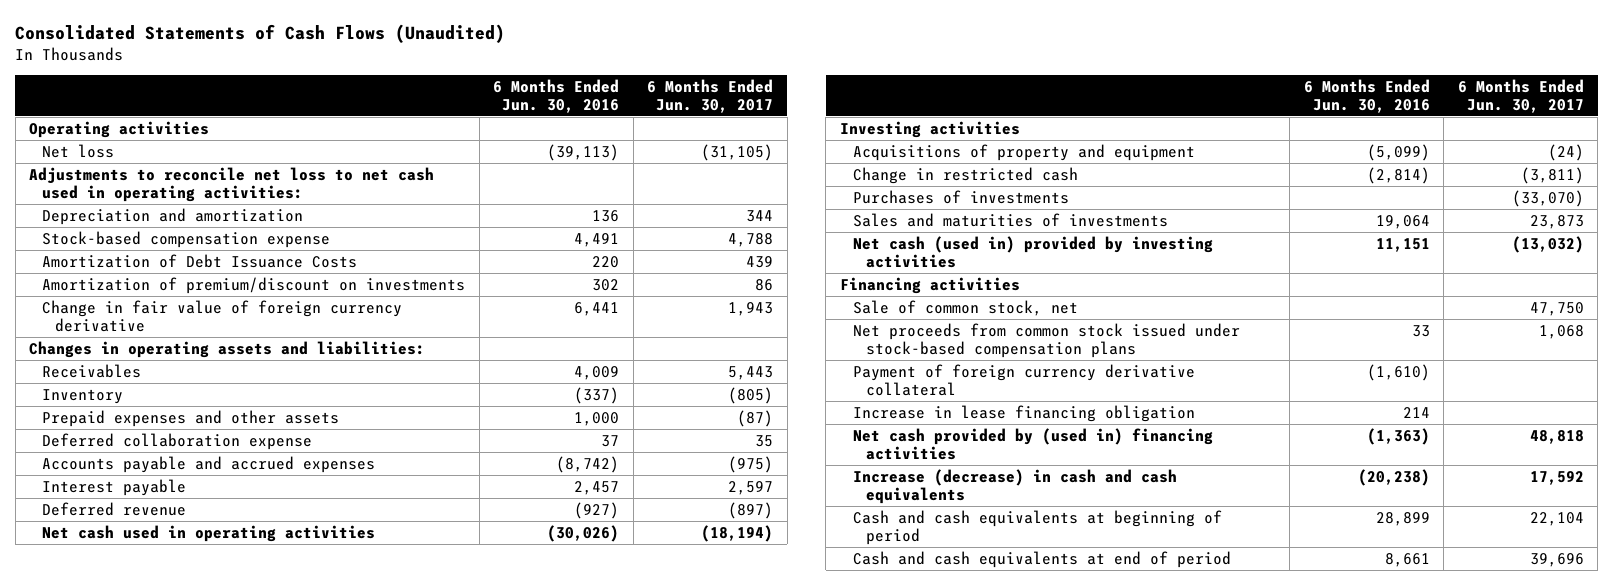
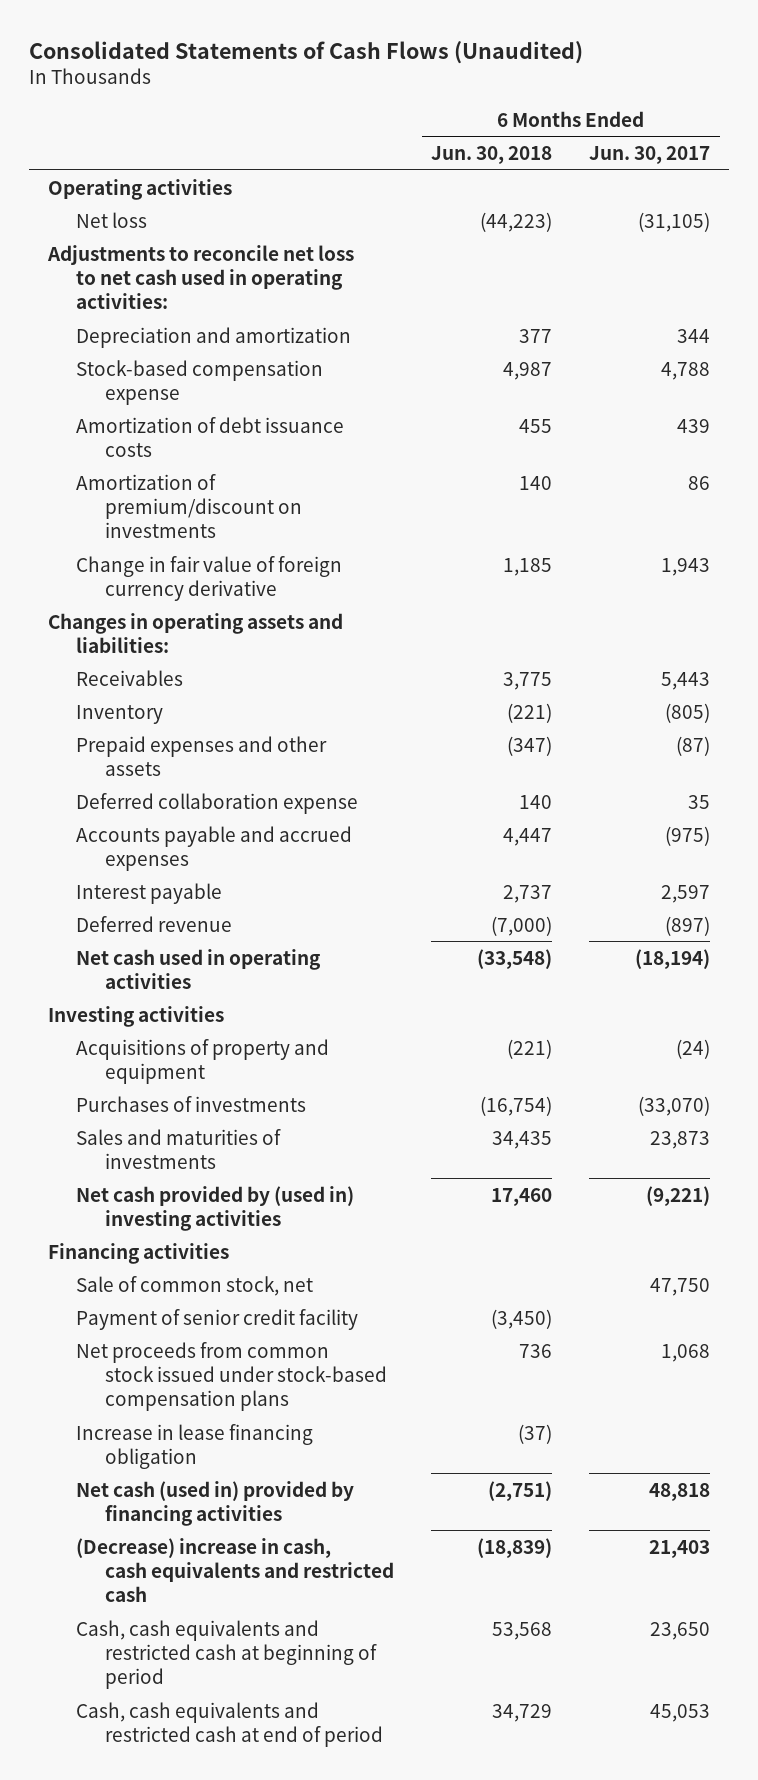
- | 6 Months Ended Jun. 30, 2016 | 6 Months Ended Jun. 30, 2017
+ | 6 Months Ended Jun. 30, 2018 | 6 Months Ended Jun. 30, 2017
- Amortization of Debt Issuance Costs | 220 | 439
+ Amortization of debt issuance costs | 455 | 439
- Change in restricted cash | (2,814) | (3,811)
- Net cash (used in) provided by investing activities | 11,151 | (13,032)
+ Net cash provided by (used in) investing activities | 17,460 | (9,221)
+ Payment of senior credit facility | (3,450) |
- Payment of foreign currency derivative collateral | (1,610) |
- Net cash provided by (used in) financing activities | (1,363) | 48,818
- Increase (decrease) in cash and cash equivalents | (20,238) | 17,592
- Cash and cash equivalents at beginning of period | 28,899 | 22,104
- Cash and cash equivalents at end of period | 8,661 | 39,696
+ Net cash (used in) provided by financing activities | (2,751) | 48,818
+ (Decrease) increase in cash, cash equivalents and restricted cash | (18,839) | 21,403
+ Cash, cash equivalents and restricted cash at beginning of period | 53,568 | 23,650
+ Cash, cash equivalents and restricted cash at end of period | 34,729 | 45,053

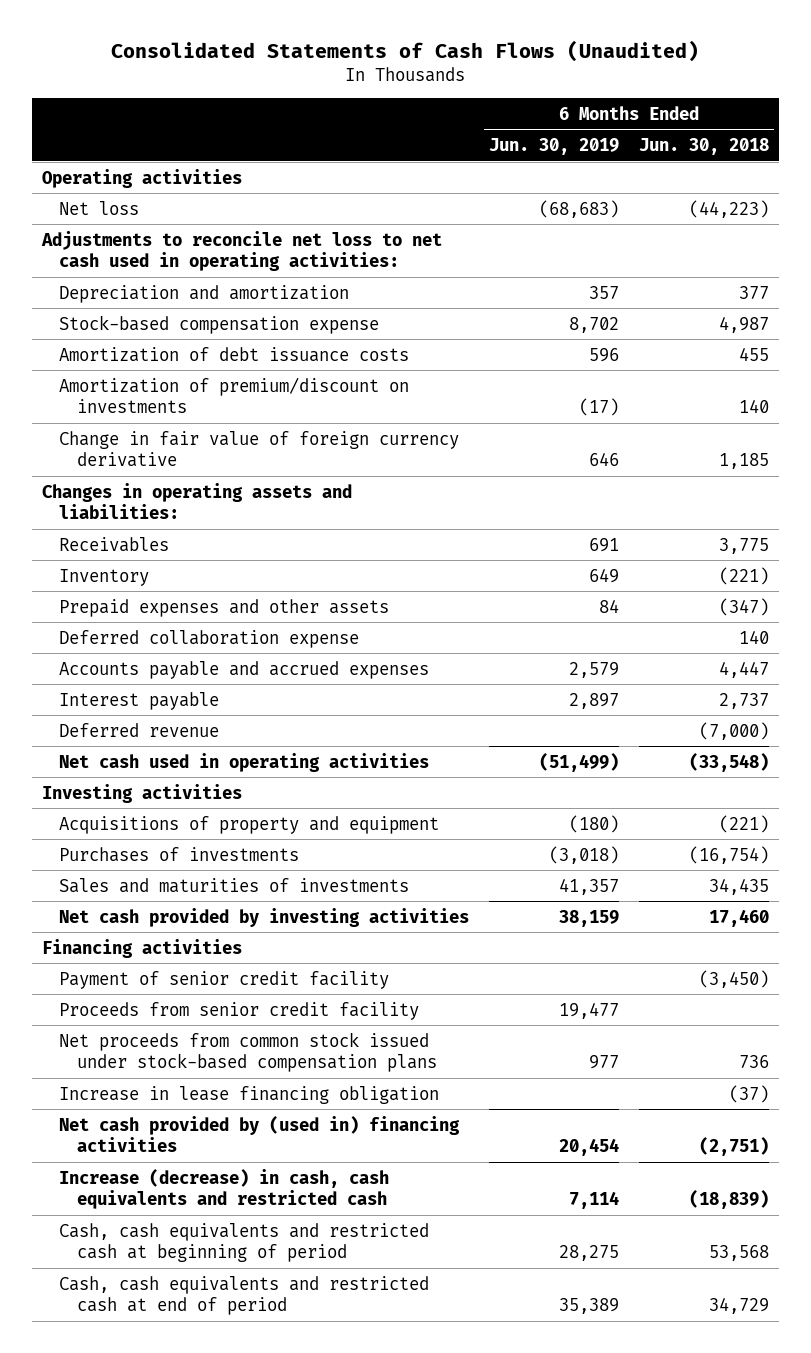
- | 6 Months Ended Jun. 30, 2018 | 6 Months Ended Jun. 30, 2017
+ | 6 Months Ended Jun. 30, 2019 | 6 Months Ended Jun. 30, 2018
- Net cash provided by (used in) investing activities | 17,460 | (9,221)
+ Net cash provided by investing activities | 38,159 | 17,460
- Sale of common stock, net | | 47,750
+ Proceeds from senior credit facility | 19,477 |
- Net cash (used in) provided by financing activities | (2,751) | 48,818
- (Decrease) increase in cash, cash equivalents and restricted cash | (18,839) | 21,403
+ Net cash provided by (used in) financing activities | 20,454 | (2,751)
+ Increase (decrease) in cash, cash equivalents and restricted cash | 7,114 | (18,839)

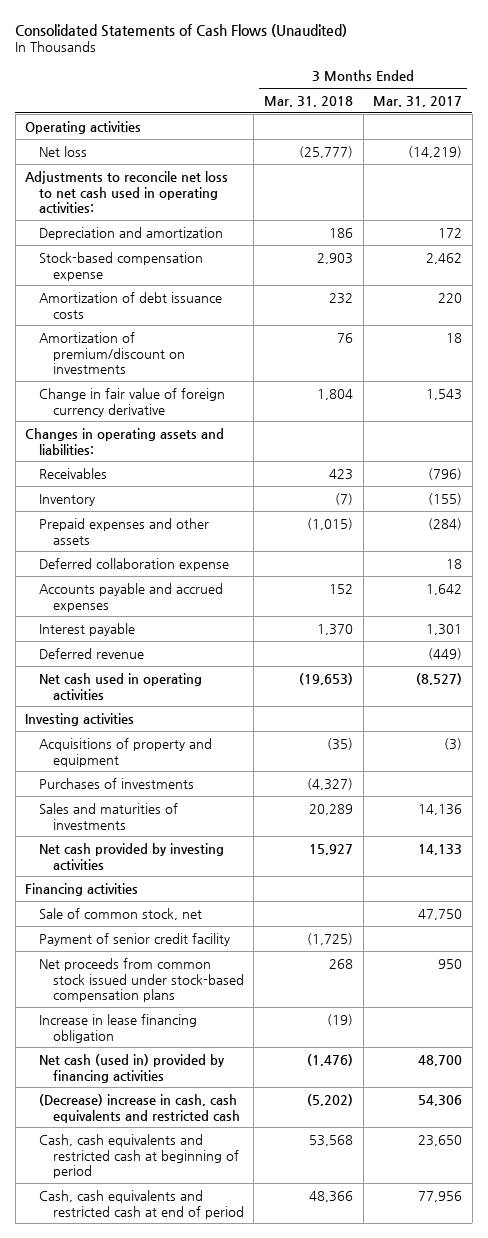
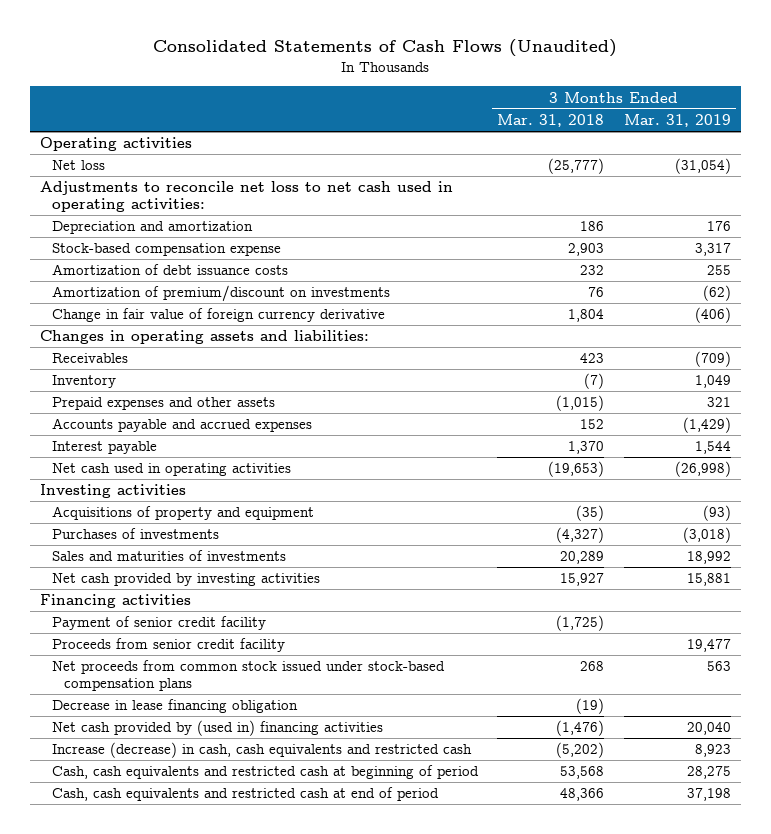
- | 3 Months Ended Mar. 31, 2018 | 3 Months Ended Mar. 31, 2017
+ | 3 Months Ended Mar. 31, 2018 | 3 Months Ended Mar. 31, 2019
- Deferred collaboration expense | | 18
- Deferred revenue | | (449)
- Sale of common stock, net | | 47,750
+ Proceeds from senior credit facility | | 19,477
- Increase in lease financing obligation | (19) |
- Net cash (used in) provided by financing activities | (1,476) | 48,700
- (Decrease) increase in cash, cash equivalents and restricted cash | (5,202) | 54,306
+ Decrease in lease financing obligation | (19) |
+ Net cash provided by (used in) financing activities | (1,476) | 20,040
+ Increase (decrease) in cash, cash equivalents and restricted cash | (5,202) | 8,923

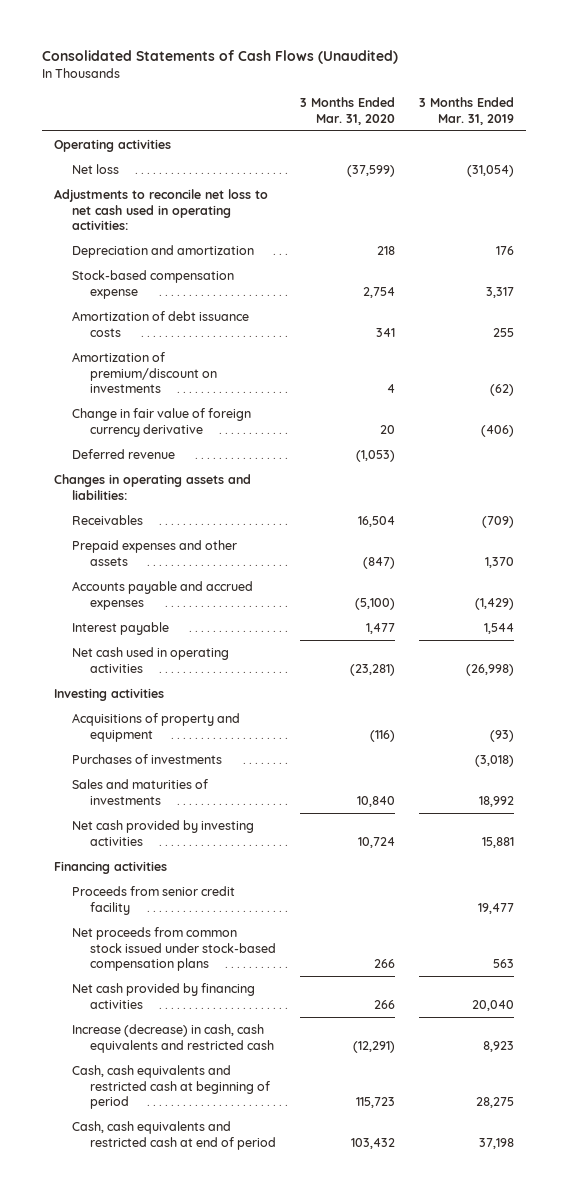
- | 3 Months Ended Mar. 31, 2018 | 3 Months Ended Mar. 31, 2019
+ | 3 Months Ended Mar. 31, 2020 | 3 Months Ended Mar. 31, 2019
+ Deferred revenue | (1,053) |
- Inventory | (7) | 1,049
- Prepaid expenses and other assets | (1,015) | 321
+ Prepaid expenses and other assets | (847) | 1,370
- Payment of senior credit facility | (1,725) |
- Decrease in lease financing obligation | (19) |
- Net cash provided by (used in) financing activities | (1,476) | 20,040
+ Net cash provided by financing activities | 266 | 20,040

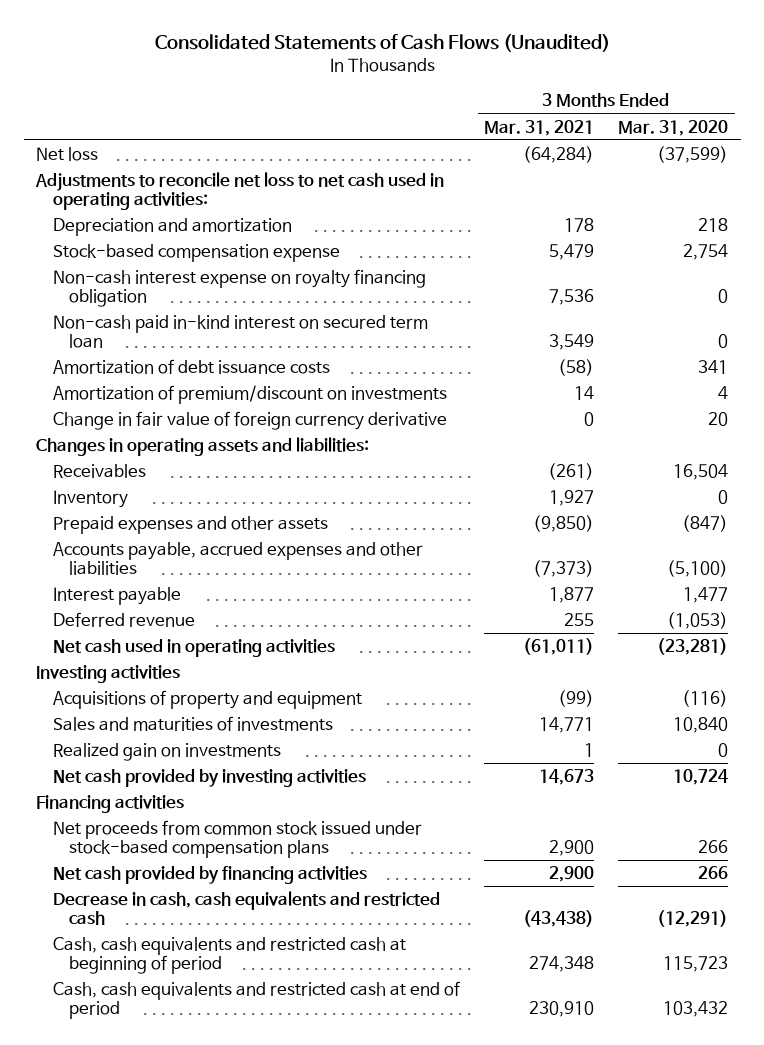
- | 3 Months Ended Mar. 31, 2020 | 3 Months Ended Mar. 31, 2019
+ | 3 Months Ended Mar. 31, 2021 | 3 Months Ended Mar. 31, 2020
- Operating activities
+ Non-cash interest expense on royalty financing obligation | 7,536 | 0
+ Non-cash paid in-kind interest on secured term loan | 3,549 | 0
+ Inventory | 1,927 | 0
- Accounts payable and accrued expenses | (5,100) | (1,429)
+ Accounts payable, accrued expenses and other liabilities | (7,373) | (5,100)
moved down: Deferred revenue | 255 | (1,053)
- Purchases of investments | | (3,018)
+ Realized gain on investments | 1 | 0
- Proceeds from senior credit facility | | 19,477
- Increase (decrease) in cash, cash equivalents and restricted cash | (12,291) | 8,923
+ Decrease in cash, cash equivalents and restricted cash | (43,438) | (12,291)

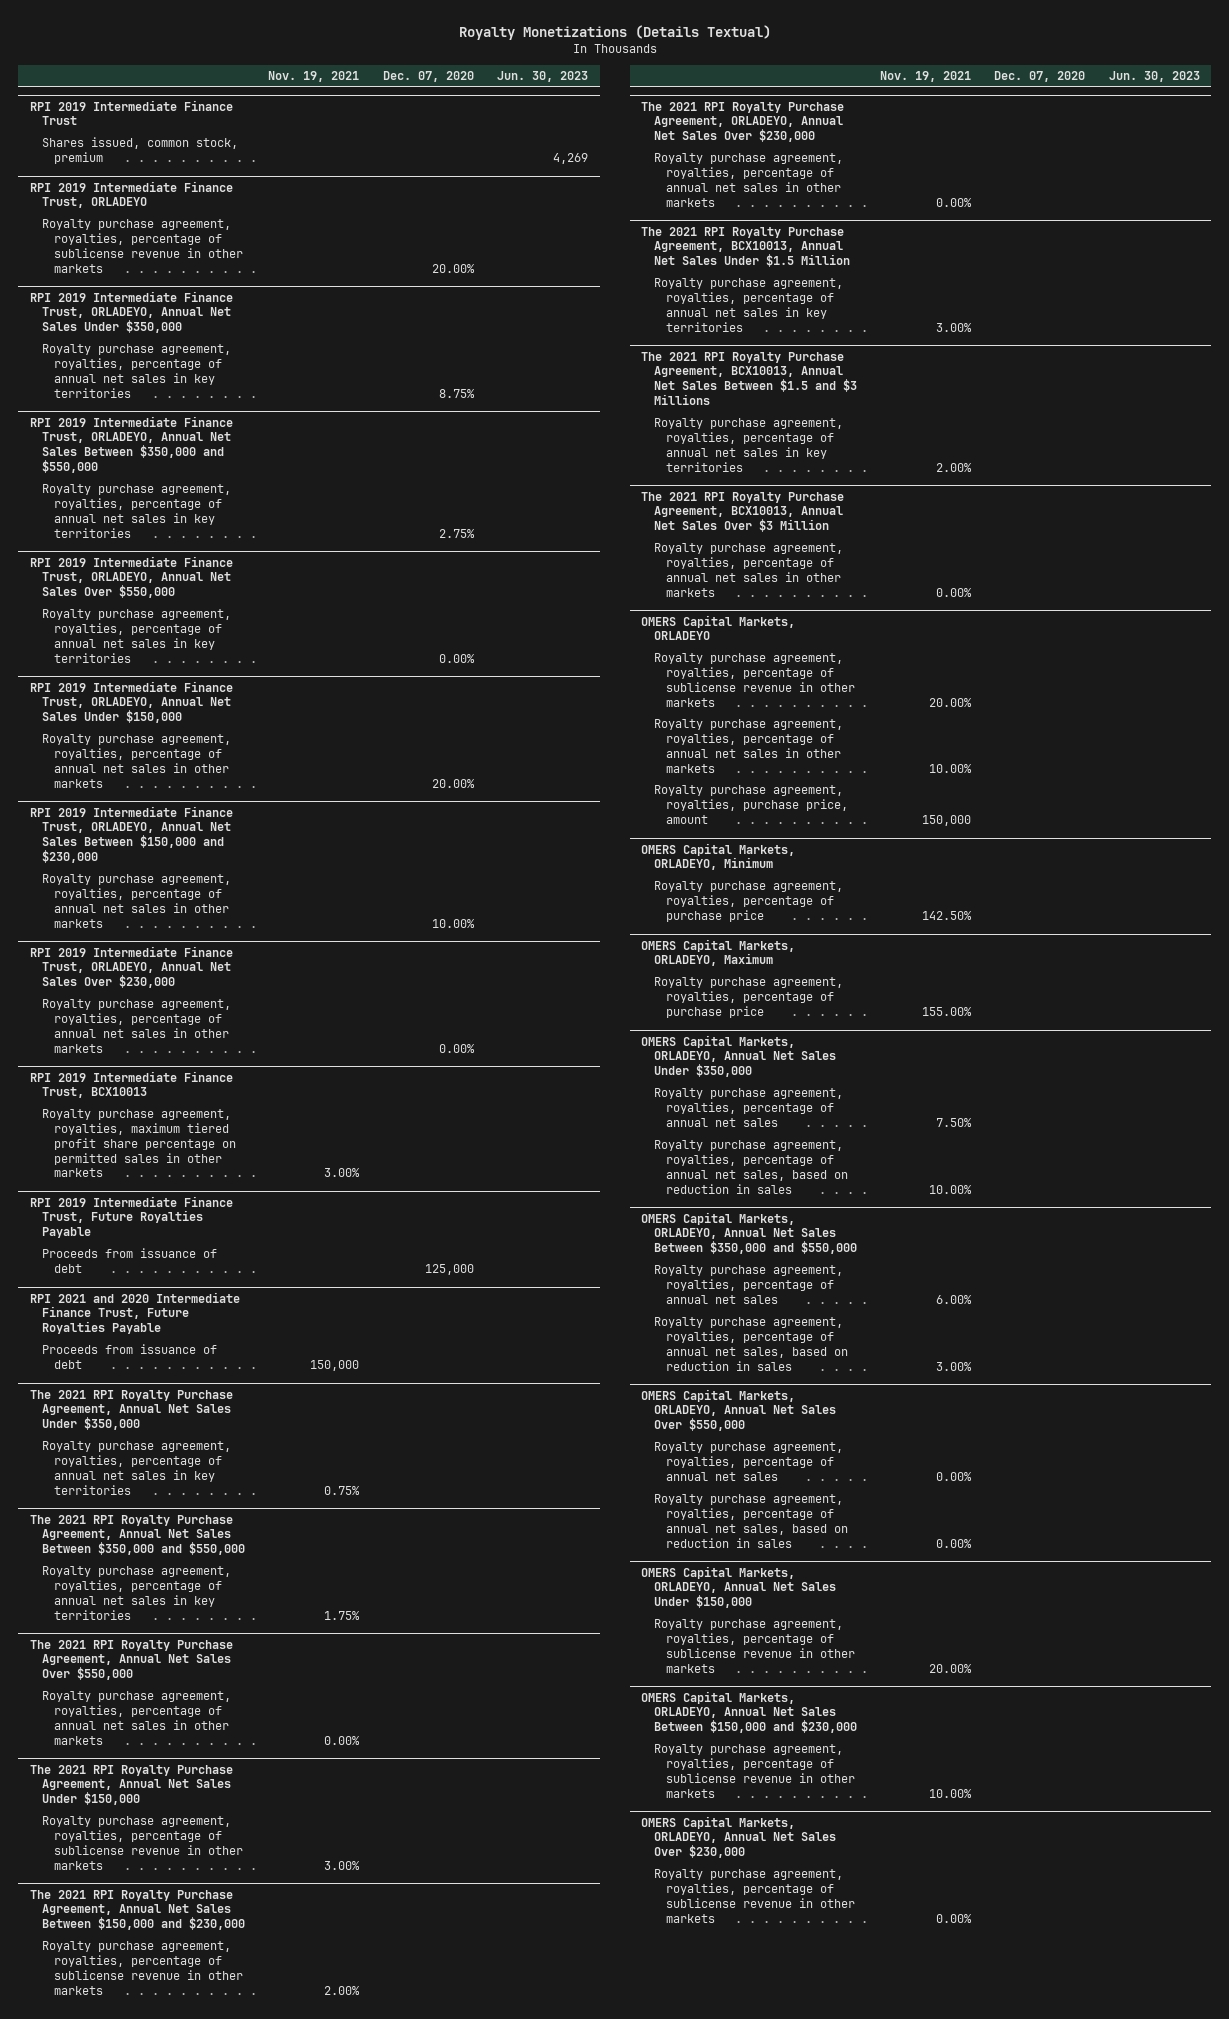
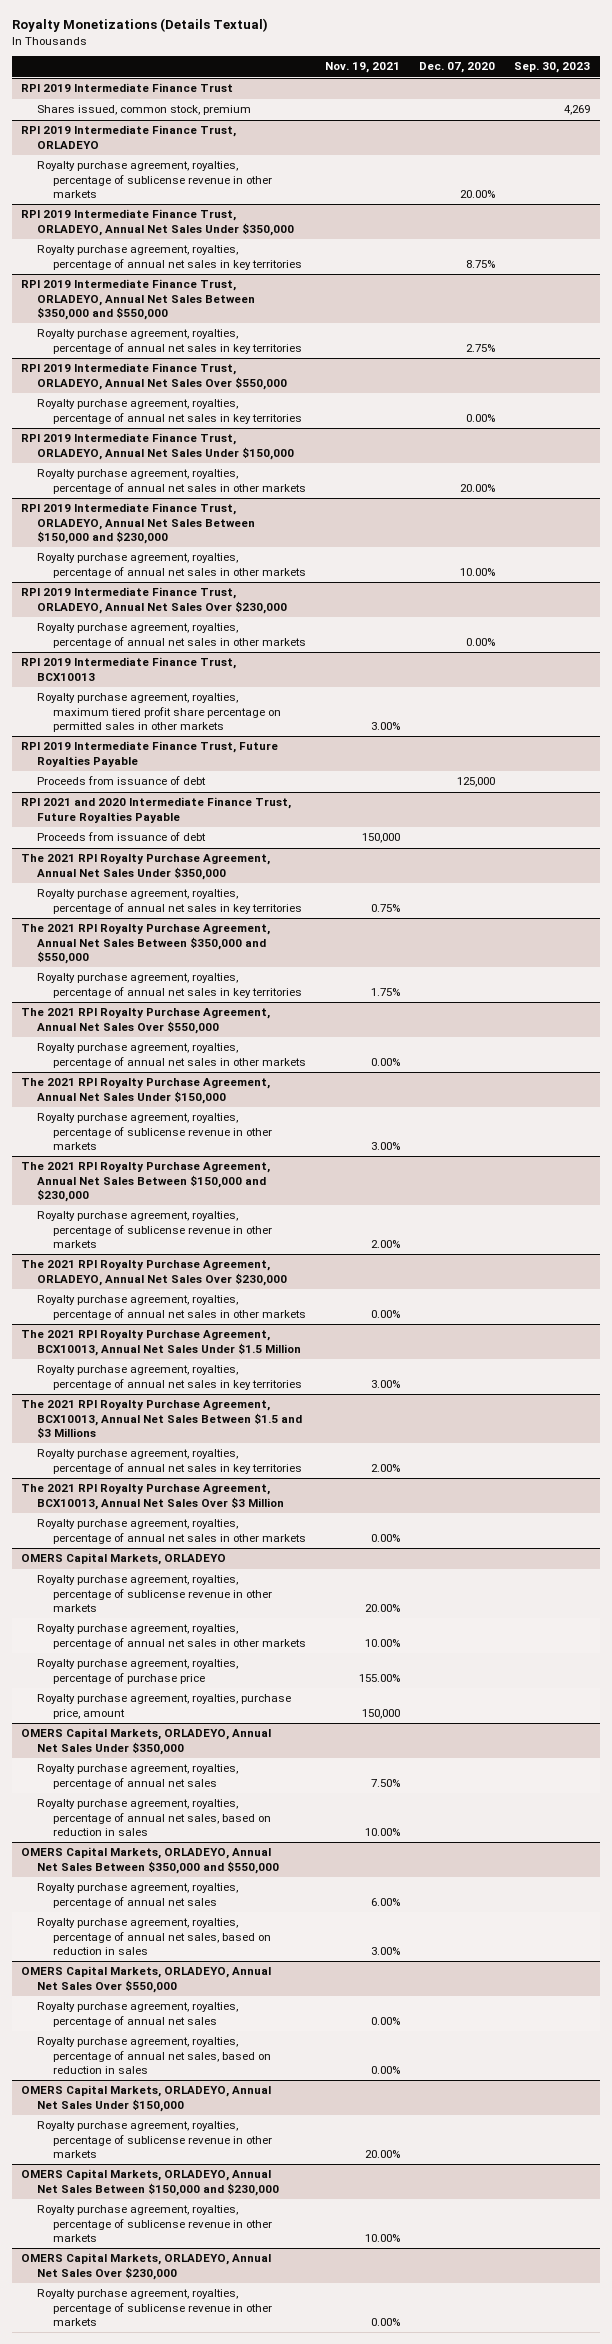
- | Nov. 19, 2021 | Dec. 07, 2020 | Jun. 30, 2023
+ | Nov. 19, 2021 | Dec. 07, 2020 | Sep. 30, 2023
- OMERS Capital Markets, ORLADEYO, Minimum
- Royalty purchase agreement, royalties, percentage of purchase price | 142.50% | |
- OMERS Capital Markets, ORLADEYO, Maximum
@ OMERS Capital Markets, ORLADEYO
moved down: Royalty purchase agreement, royalties, purchase price, amount | 150,000 | |

